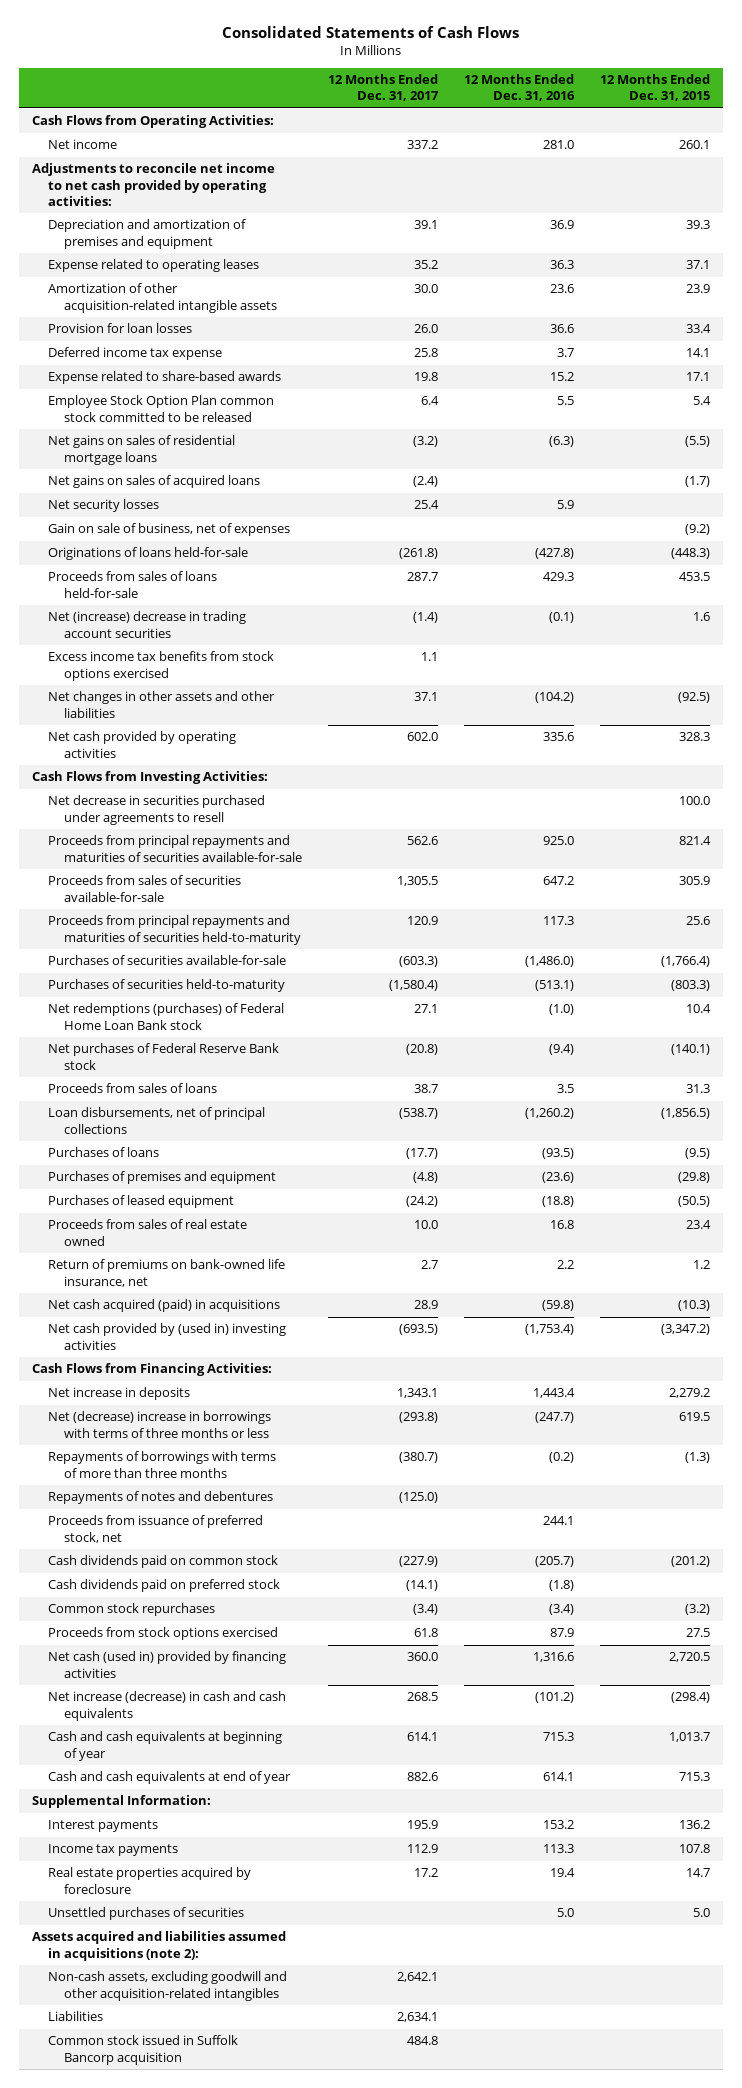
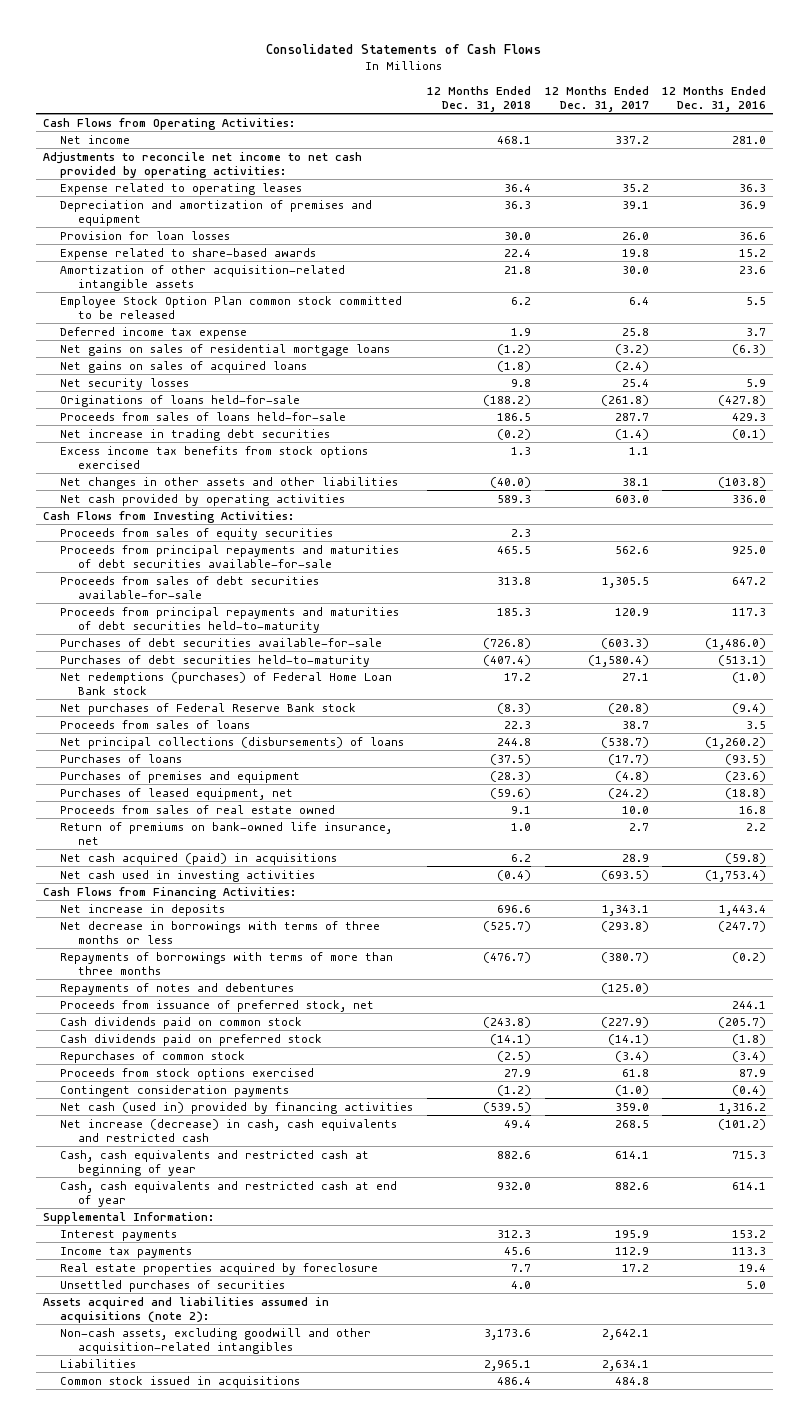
- | 12 Months Ended Dec. 31, 2017 | 12 Months Ended Dec. 31, 2016 | 12 Months Ended Dec. 31, 2015
+ | 12 Months Ended Dec. 31, 2018 | 12 Months Ended Dec. 31, 2017 | 12 Months Ended Dec. 31, 2016
moved down: Depreciation and amortization of premises and equipment | 36.3 | 39.1 | 36.9
moved down: Amortization of other acquisition-related intangible assets | 21.8 | 30.0 | 23.6
moved down: Deferred income tax expense | 1.9 | 25.8 | 3.7
- Gain on sale of business, net of expenses | | | (9.2)
- Net (increase) decrease in trading account securities | (1.4) | (0.1) | 1.6
+ Net increase in trading debt securities | (0.2) | (1.4) | (0.1)
- Net changes in other assets and other liabilities | 37.1 | (104.2) | (92.5)
- Net cash provided by operating activities | 602.0 | 335.6 | 328.3
+ Net changes in other assets and other liabilities | (40.0) | 38.1 | (103.8)
+ Net cash provided by operating activities | 589.3 | 603.0 | 336.0
- Net decrease in securities purchased under agreements to resell | | | 100.0
- Proceeds from principal repayments and maturities of securities available-for-sale | 562.6 | 925.0 | 821.4
- Proceeds from sales of securities available-for-sale | 1,305.5 | 647.2 | 305.9
- Proceeds from principal repayments and maturities of securities held-to-maturity | 120.9 | 117.3 | 25.6
- Purchases of securities available-for-sale | (603.3) | (1,486.0) | (1,766.4)
- Purchases of securities held-to-maturity | (1,580.4) | (513.1) | (803.3)
+ Proceeds from sales of equity securities | 2.3 | |
+ Proceeds from principal repayments and maturities of debt securities available-for-sale | 465.5 | 562.6 | 925.0
+ Proceeds from sales of debt securities available-for-sale | 313.8 | 1,305.5 | 647.2
+ Proceeds from principal repayments and maturities of debt securities held-to-maturity | 185.3 | 120.9 | 117.3
+ Purchases of debt securities available-for-sale | (726.8) | (603.3) | (1,486.0)
+ Purchases of debt securities held-to-maturity | (407.4) | (1,580.4) | (513.1)
- Loan disbursements, net of principal collections | (538.7) | (1,260.2) | (1,856.5)
+ Net principal collections (disbursements) of loans | 244.8 | (538.7) | (1,260.2)
- Purchases of leased equipment | (24.2) | (18.8) | (50.5)
+ Purchases of leased equipment, net | (59.6) | (24.2) | (18.8)
- Net cash provided by (used in) investing activities | (693.5) | (1,753.4) | (3,347.2)
+ Net cash used in investing activities | (0.4) | (693.5) | (1,753.4)
- Net (decrease) increase in borrowings with terms of three months or less | (293.8) | (247.7) | 619.5
+ Net decrease in borrowings with terms of three months or less | (525.7) | (293.8) | (247.7)
- Common stock repurchases | (3.4) | (3.4) | (3.2)
+ Repurchases of common stock | (2.5) | (3.4) | (3.4)
- Net cash (used in) provided by financing activities | 360.0 | 1,316.6 | 2,720.5
- Net increase (decrease) in cash and cash equivalents | 268.5 | (101.2) | (298.4)
- Cash and cash equivalents at beginning of year | 614.1 | 715.3 | 1,013.7
- Cash and cash equivalents at end of year | 882.6 | 614.1 | 715.3
+ Contingent consideration payments | (1.2) | (1.0) | (0.4)
+ Net cash (used in) provided by financing activities | (539.5) | 359.0 | 1,316.2
+ Net increase (decrease) in cash, cash equivalents and restricted cash | 49.4 | 268.5 | (101.2)
+ Cash, cash equivalents and restricted cash at beginning of year | 882.6 | 614.1 | 715.3
+ Cash, cash equivalents and restricted cash at end of year | 932.0 | 882.6 | 614.1
- Common stock issued in Suffolk Bancorp acquisition | 484.8 | |
+ Common stock issued in acquisitions | 486.4 | 484.8 |

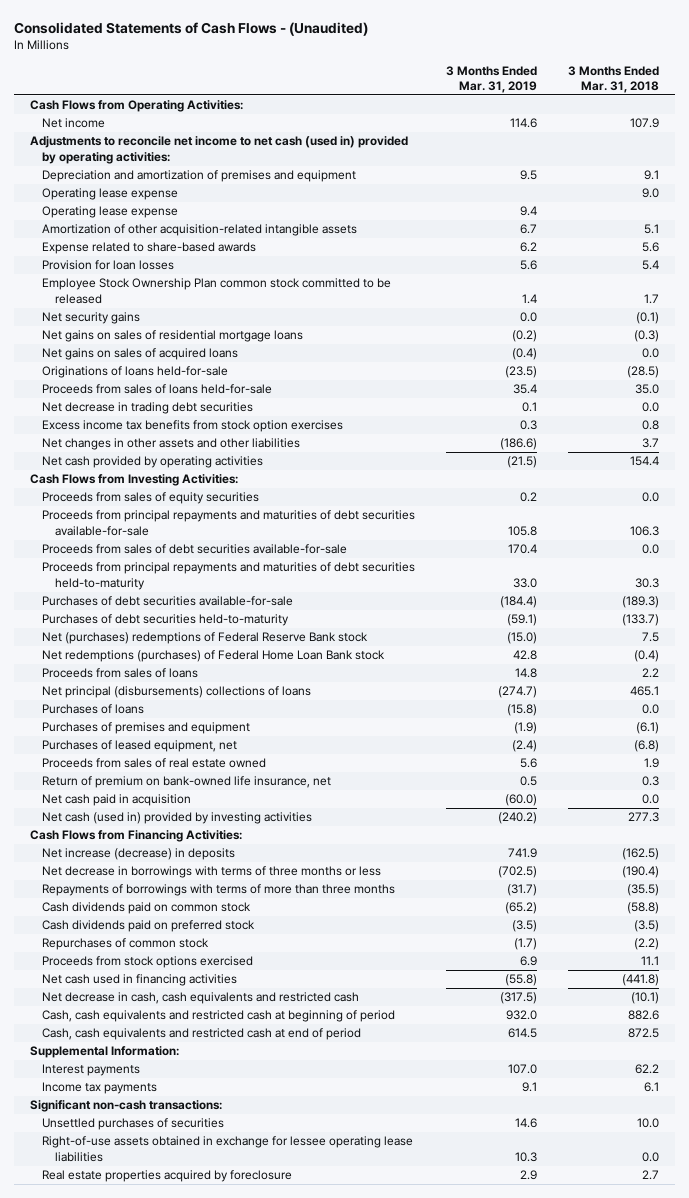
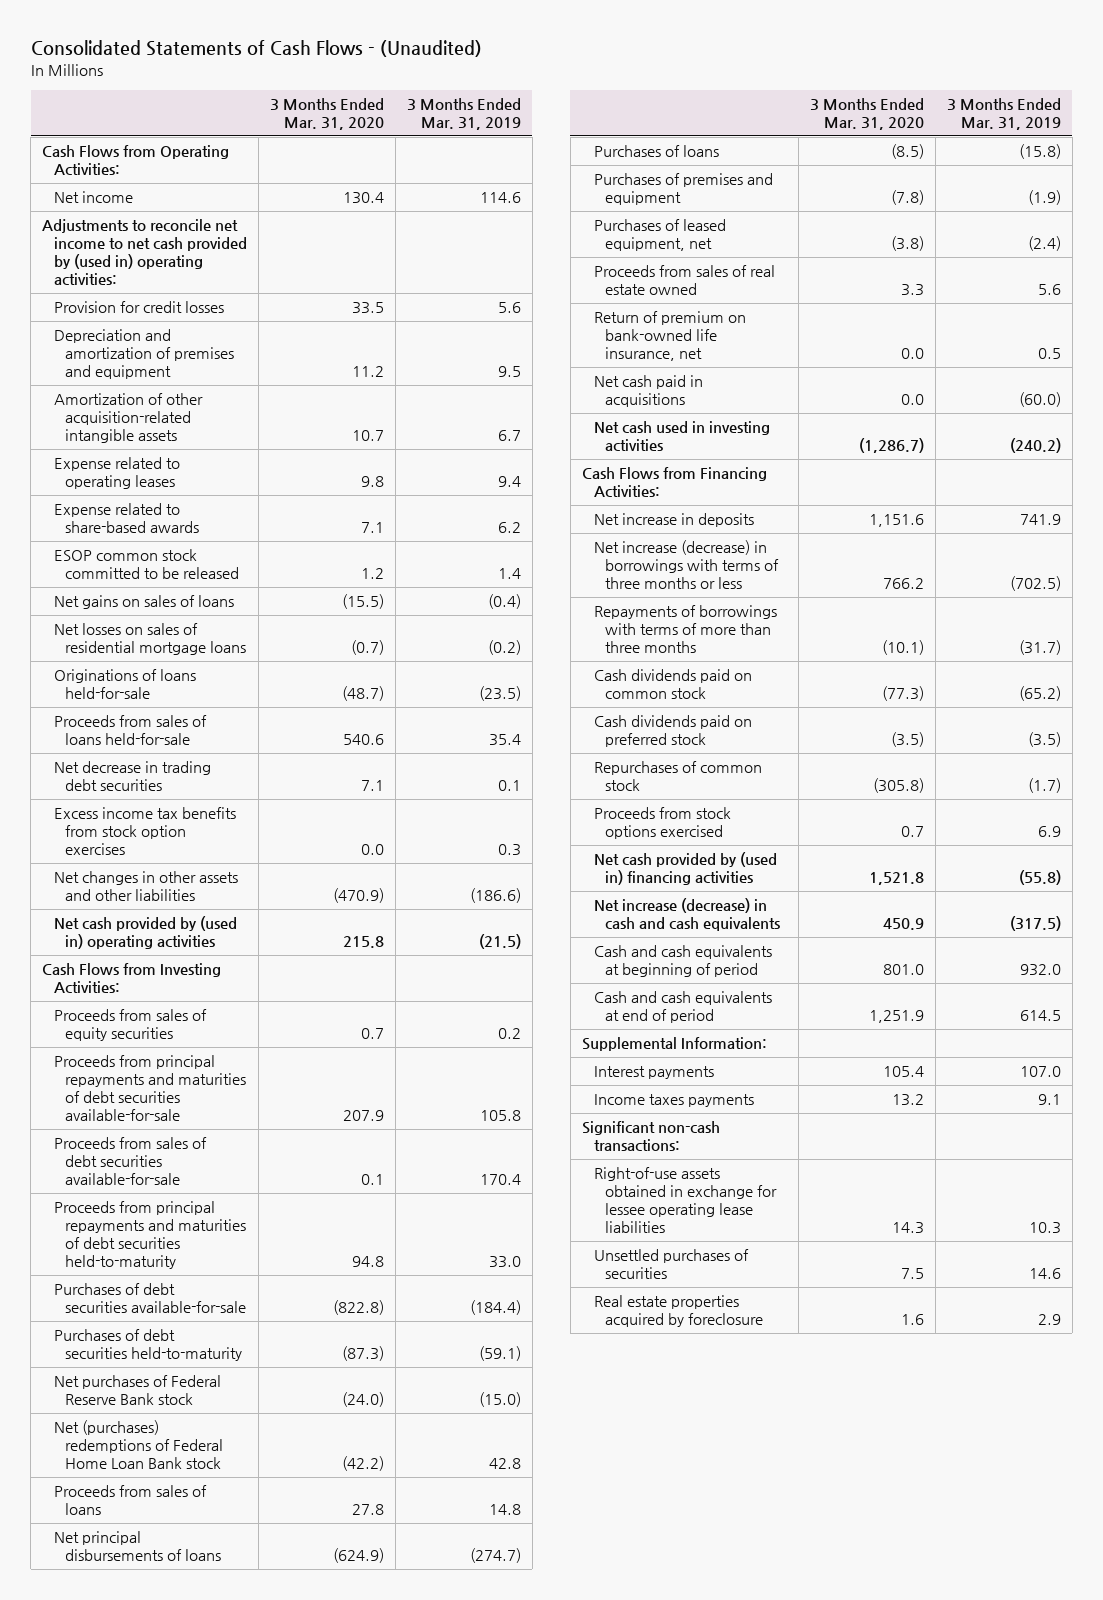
- | 3 Months Ended Mar. 31, 2019 | 3 Months Ended Mar. 31, 2018
+ | 3 Months Ended Mar. 31, 2020 | 3 Months Ended Mar. 31, 2019
- Adjustments to reconcile net income to net cash (used in) provided by operating activities:
+ Adjustments to reconcile net income to net cash provided by (used in) operating activities:
+ Provision for credit losses | 33.5 | 5.6
- Operating lease expense | | 9.0
- Operating lease expense | 9.4 |
+ Expense related to operating leases | 9.8 | 9.4
- Provision for loan losses | 5.6 | 5.4
- Employee Stock Ownership Plan common stock committed to be released | 1.4 | 1.7
- Net security gains | 0.0 | (0.1)
- Net gains on sales of residential mortgage loans | (0.2) | (0.3)
- Net gains on sales of acquired loans | (0.4) | 0.0
+ ESOP common stock committed to be released | 1.2 | 1.4
+ Net gains on sales of loans | (15.5) | (0.4)
+ Net losses on sales of residential mortgage loans | (0.7) | (0.2)
- Net cash provided by operating activities | (21.5) | 154.4
+ Net cash provided by (used in) operating activities | 215.8 | (21.5)
- Net (purchases) redemptions of Federal Reserve Bank stock | (15.0) | 7.5
- Net redemptions (purchases) of Federal Home Loan Bank stock | 42.8 | (0.4)
+ Net purchases of Federal Reserve Bank stock | (24.0) | (15.0)
+ Net (purchases) redemptions of Federal Home Loan Bank stock | (42.2) | 42.8
- Net principal (disbursements) collections of loans | (274.7) | 465.1
+ Net principal disbursements of loans | (624.9) | (274.7)
- Net cash paid in acquisition | (60.0) | 0.0
- Net cash (used in) provided by investing activities | (240.2) | 277.3
+ Net cash paid in acquisitions | 0.0 | (60.0)
+ Net cash used in investing activities | (1,286.7) | (240.2)
- Net increase (decrease) in deposits | 741.9 | (162.5)
- Net decrease in borrowings with terms of three months or less | (702.5) | (190.4)
+ Net increase in deposits | 1,151.6 | 741.9
+ Net increase (decrease) in borrowings with terms of three months or less | 766.2 | (702.5)
- Net cash used in financing activities | (55.8) | (441.8)
- Net decrease in cash, cash equivalents and restricted cash | (317.5) | (10.1)
- Cash, cash equivalents and restricted cash at beginning of period | 932.0 | 882.6
- Cash, cash equivalents and restricted cash at end of period | 614.5 | 872.5
+ Net cash provided by (used in) financing activities | 1,521.8 | (55.8)
+ Net increase (decrease) in cash and cash equivalents | 450.9 | (317.5)
+ Cash and cash equivalents at beginning of period | 801.0 | 932.0
+ Cash and cash equivalents at end of period | 1,251.9 | 614.5
- Income tax payments | 9.1 | 6.1
+ Income taxes payments | 13.2 | 9.1
moved down: Unsettled purchases of securities | 7.5 | 14.6

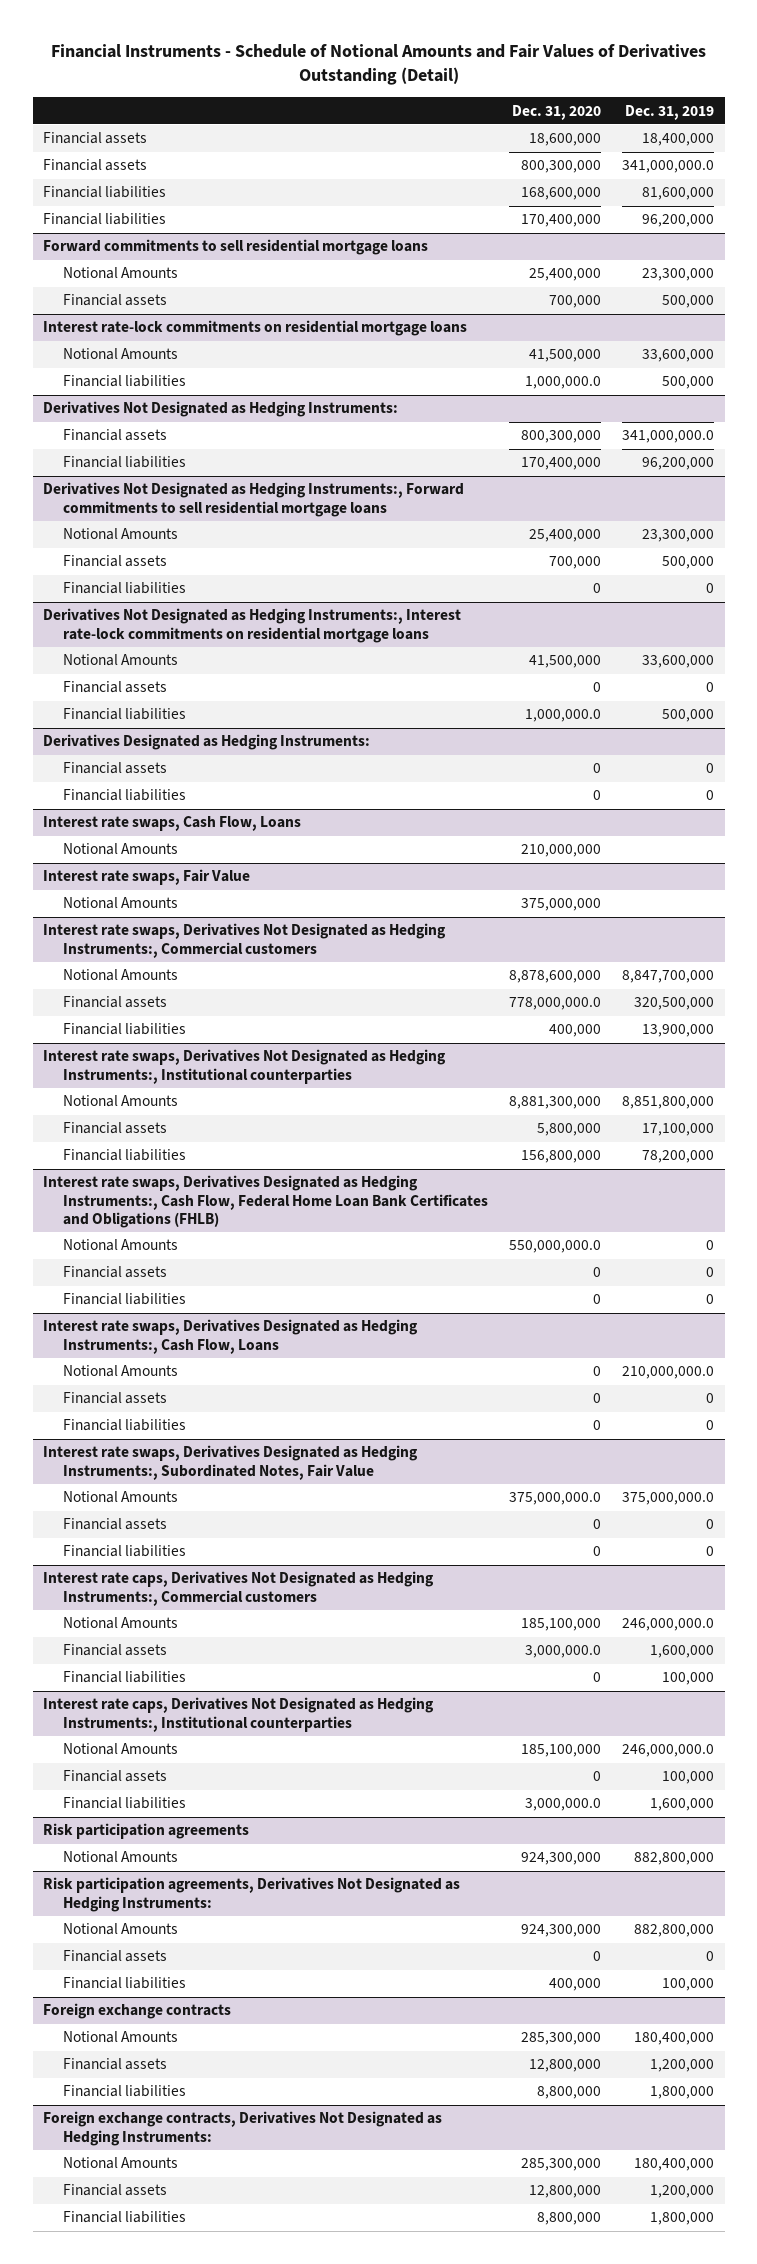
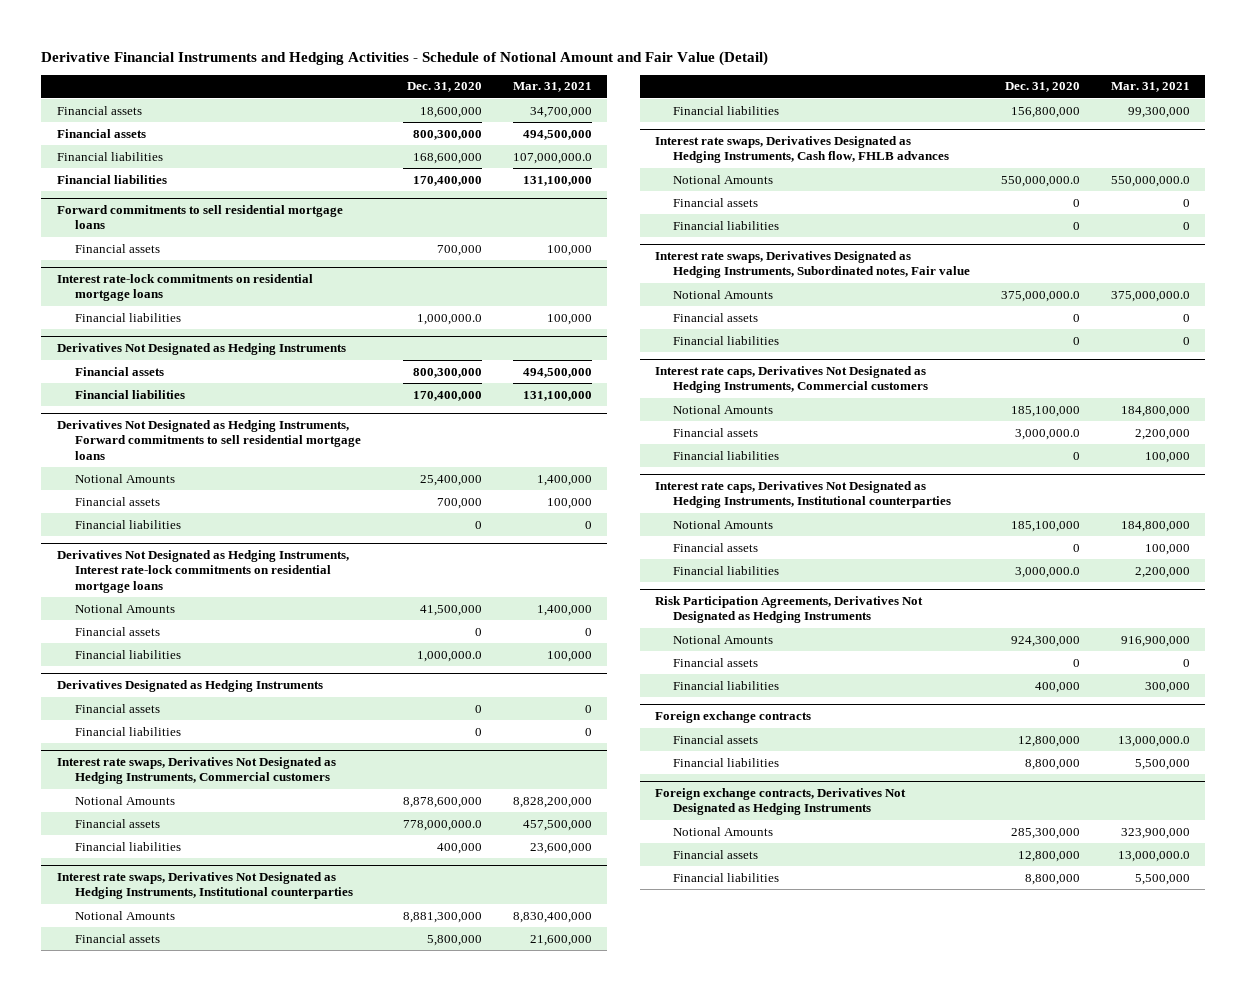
- Financial Instruments - Schedule of Notional Amounts and Fair Values of Derivatives Outstanding (Detail)
+ Derivative Financial Instruments and Hedging Activities - Schedule of Notional Amount and Fair Value (Detail)
- | Dec. 31, 2020 | Dec. 31, 2019
+ | Dec. 31, 2020 | Mar. 31, 2021
@ Forward commitments to sell residential mortgage loans
- Notional Amounts | 25,400,000 | 23,300,000
@ Interest rate-lock commitments on residential mortgage loans
- Notional Amounts | 41,500,000 | 33,600,000
- Derivatives Not Designated as Hedging Instruments:
+ Derivatives Not Designated as Hedging Instruments
- Derivatives Not Designated as Hedging Instruments:, Forward commitments to sell residential mortgage loans
+ Derivatives Not Designated as Hedging Instruments, Forward commitments to sell residential mortgage loans
- Derivatives Not Designated as Hedging Instruments:, Interest rate-lock commitments on residential mortgage loans
+ Derivatives Not Designated as Hedging Instruments, Interest rate-lock commitments on residential mortgage loans
- Derivatives Designated as Hedging Instruments:
+ Derivatives Designated as Hedging Instruments
- Interest rate swaps, Cash Flow, Loans
- Notional Amounts | 210,000,000 |
- Interest rate swaps, Fair Value
- Notional Amounts | 375,000,000 |
- Interest rate swaps, Derivatives Not Designated as Hedging Instruments:, Commercial customers
+ Interest rate swaps, Derivatives Not Designated as Hedging Instruments, Commercial customers
- Interest rate swaps, Derivatives Not Designated as Hedging Instruments:, Institutional counterparties
+ Interest rate swaps, Derivatives Not Designated as Hedging Instruments, Institutional counterparties
- Interest rate swaps, Derivatives Designated as Hedging Instruments:, Cash Flow, Federal Home Loan Bank Certificates and Obligations (FHLB)
+ Interest rate swaps, Derivatives Designated as Hedging Instruments, Cash flow, FHLB advances
- Interest rate swaps, Derivatives Designated as Hedging Instruments:, Cash Flow, Loans
- Notional Amounts | 0 | 210,000,000.0
- Financial assets | 0 | 0
- Financial liabilities | 0 | 0
- Interest rate swaps, Derivatives Designated as Hedging Instruments:, Subordinated Notes, Fair Value
+ Interest rate swaps, Derivatives Designated as Hedging Instruments, Subordinated notes, Fair value
- Interest rate caps, Derivatives Not Designated as Hedging Instruments:, Commercial customers
+ Interest rate caps, Derivatives Not Designated as Hedging Instruments, Commercial customers
- Interest rate caps, Derivatives Not Designated as Hedging Instruments:, Institutional counterparties
+ Interest rate caps, Derivatives Not Designated as Hedging Instruments, Institutional counterparties
- Risk participation agreements
- Notional Amounts | 924,300,000 | 882,800,000
- Risk participation agreements, Derivatives Not Designated as Hedging Instruments:
+ Risk Participation Agreements, Derivatives Not Designated as Hedging Instruments
@ Foreign exchange contracts
- Notional Amounts | 285,300,000 | 180,400,000
- Foreign exchange contracts, Derivatives Not Designated as Hedging Instruments:
+ Foreign exchange contracts, Derivatives Not Designated as Hedging Instruments

